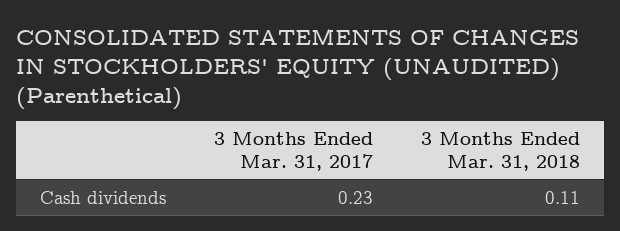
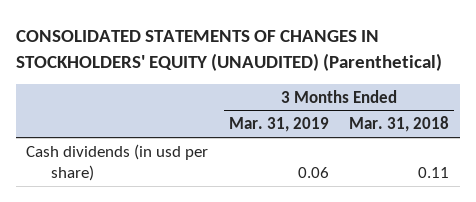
- | 3 Months Ended Mar. 31, 2017 | 3 Months Ended Mar. 31, 2018
+ | 3 Months Ended Mar. 31, 2019 | 3 Months Ended Mar. 31, 2018
- Cash dividends | 0.23 | 0.11
+ Cash dividends (in usd per share) | 0.06 | 0.11

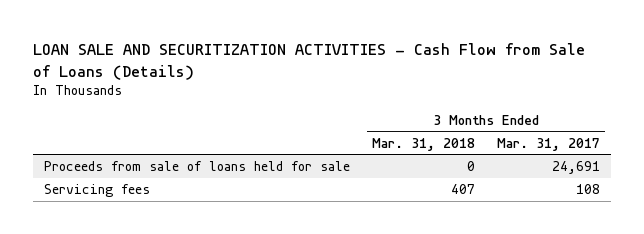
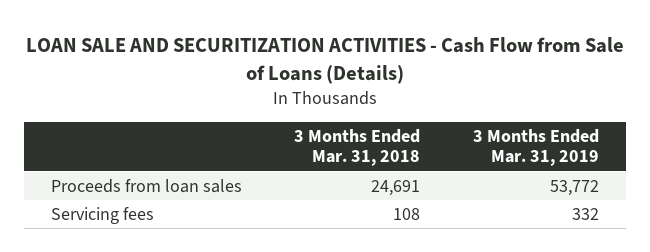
- | 3 Months Ended Mar. 31, 2018 | 3 Months Ended Mar. 31, 2017
+ | 3 Months Ended Mar. 31, 2018 | 3 Months Ended Mar. 31, 2019
- Proceeds from sale of loans held for sale | 0 | 24,691
- Servicing fees | 407 | 108
+ Proceeds from loan sales | 24,691 | 53,772
+ Servicing fees | 108 | 332

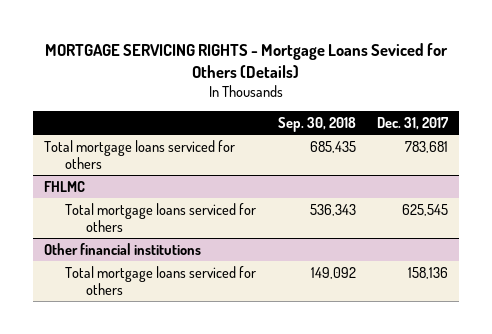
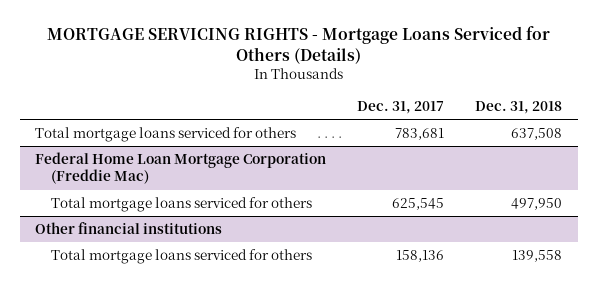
- MORTGAGE SERVICING RIGHTS - Mortgage Loans Seviced for Others (Details)
+ MORTGAGE SERVICING RIGHTS - Mortgage Loans Serviced for Others (Details)
- | Sep. 30, 2018 | Dec. 31, 2017
+ | Dec. 31, 2017 | Dec. 31, 2018
- FHLMC
+ Federal Home Loan Mortgage Corporation (Freddie Mac)

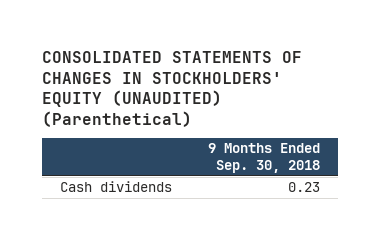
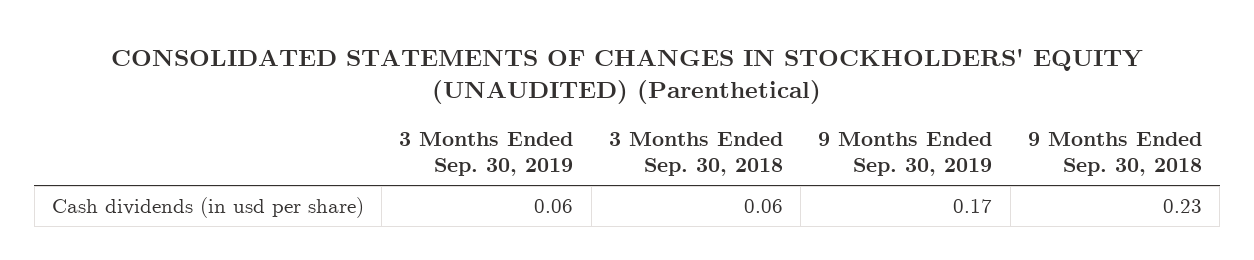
- | 9 Months Ended Sep. 30, 2018
+ | 3 Months Ended Sep. 30, 2019 | 3 Months Ended Sep. 30, 2018 | 9 Months Ended Sep. 30, 2019 | 9 Months Ended Sep. 30, 2018
- Cash dividends | 0.23
+ Cash dividends (in usd per share) | 0.06 | 0.06 | 0.17 | 0.23

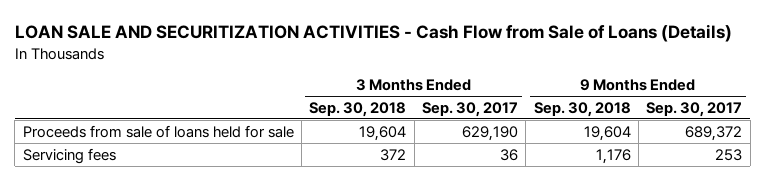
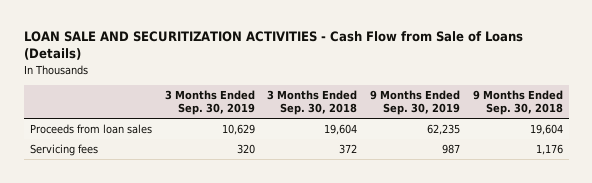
- | 3 Months Ended Sep. 30, 2018 | 3 Months Ended Sep. 30, 2017 | 9 Months Ended Sep. 30, 2018 | 9 Months Ended Sep. 30, 2017
+ | 3 Months Ended Sep. 30, 2019 | 3 Months Ended Sep. 30, 2018 | 9 Months Ended Sep. 30, 2019 | 9 Months Ended Sep. 30, 2018
- Proceeds from sale of loans held for sale | 19,604 | 629,190 | 19,604 | 689,372
+ Proceeds from loan sales | 10,629 | 19,604 | 62,235 | 19,604

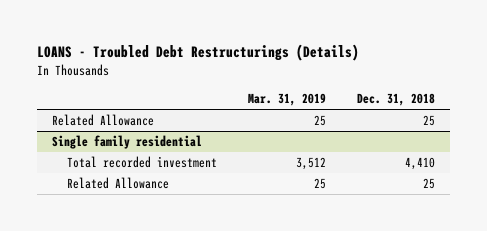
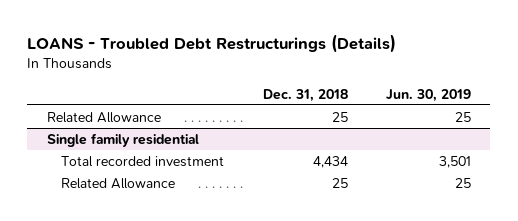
- | Mar. 31, 2019 | Dec. 31, 2018
+ | Dec. 31, 2018 | Jun. 30, 2019
@ Single family residential
- Total recorded investment | 3,512 | 4,410
+ Total recorded investment | 4,434 | 3,501

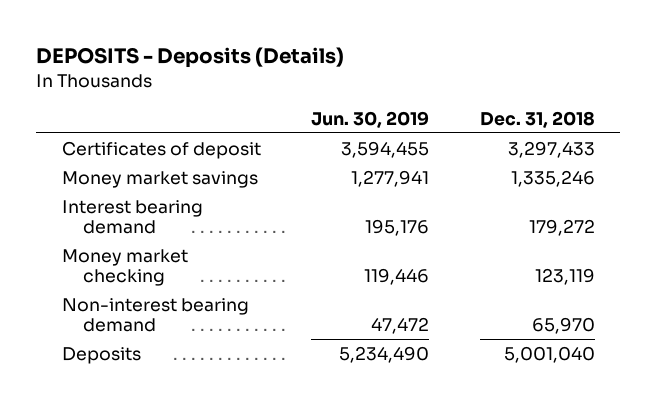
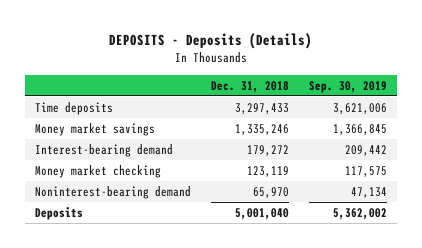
- | Jun. 30, 2019 | Dec. 31, 2018
+ | Dec. 31, 2018 | Sep. 30, 2019
- Certificates of deposit | 3,594,455 | 3,297,433
+ Time deposits | 3,297,433 | 3,621,006
- Interest bearing demand | 195,176 | 179,272
+ Interest-bearing demand | 179,272 | 209,442
- Non-interest bearing demand | 47,472 | 65,970
+ Noninterest-bearing demand | 65,970 | 47,134

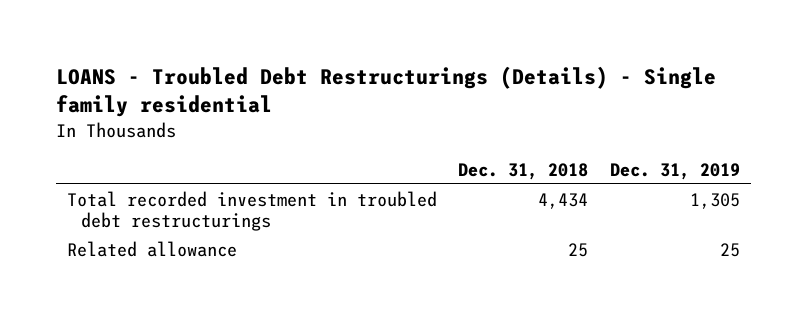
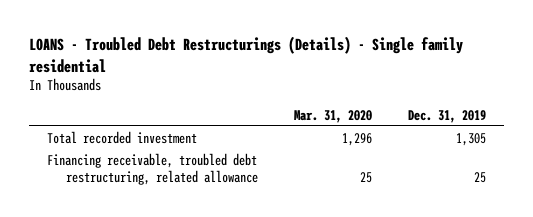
- | Dec. 31, 2018 | Dec. 31, 2019
+ | Mar. 31, 2020 | Dec. 31, 2019
- Total recorded investment in troubled debt restructurings | 4,434 | 1,305
- Related allowance | 25 | 25
+ Total recorded investment | 1,296 | 1,305
+ Financing receivable, troubled debt restructuring, related allowance | 25 | 25

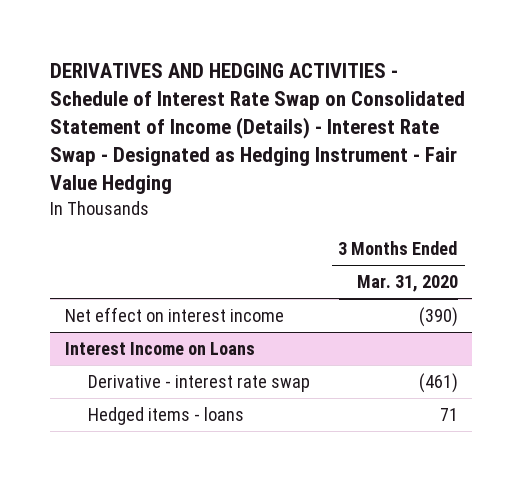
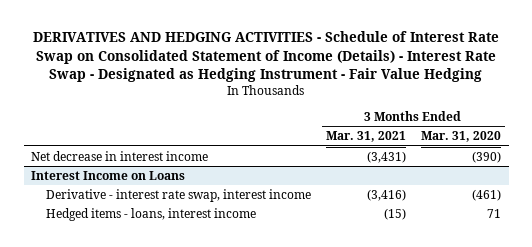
- | 3 Months Ended Mar. 31, 2020
+ | 3 Months Ended Mar. 31, 2021 | 3 Months Ended Mar. 31, 2020
- Net effect on interest income | (390)
+ Net decrease in interest income | (3,431) | (390)
@ Interest Income on Loans
- Derivative - interest rate swap | (461)
- Hedged items - loans | 71
+ Derivative - interest rate swap, interest income | (3,416) | (461)
+ Hedged items - loans, interest income | (15) | 71

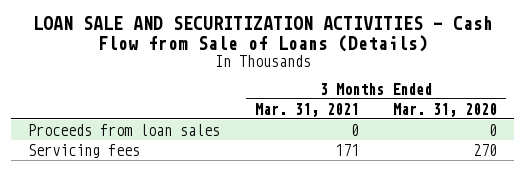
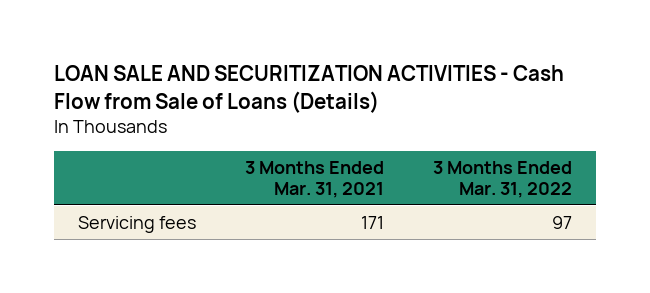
- | 3 Months Ended Mar. 31, 2021 | 3 Months Ended Mar. 31, 2020
+ | 3 Months Ended Mar. 31, 2021 | 3 Months Ended Mar. 31, 2022
- Proceeds from loan sales | 0 | 0

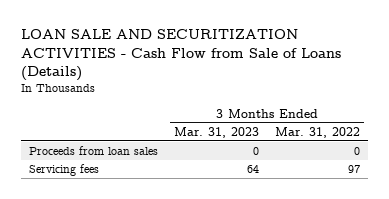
- | 3 Months Ended Mar. 31, 2021 | 3 Months Ended Mar. 31, 2022
+ | 3 Months Ended Mar. 31, 2023 | 3 Months Ended Mar. 31, 2022
+ Proceeds from loan sales | 0 | 0

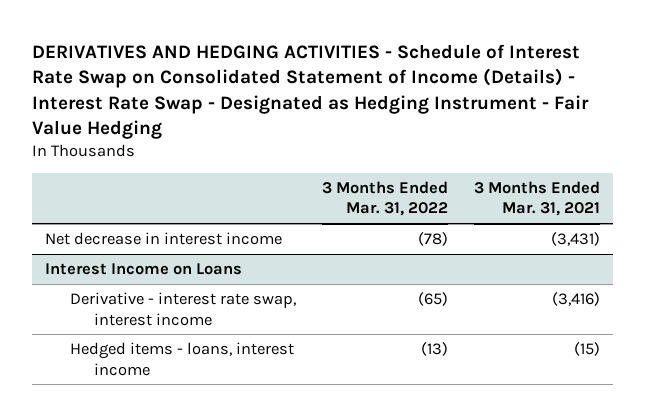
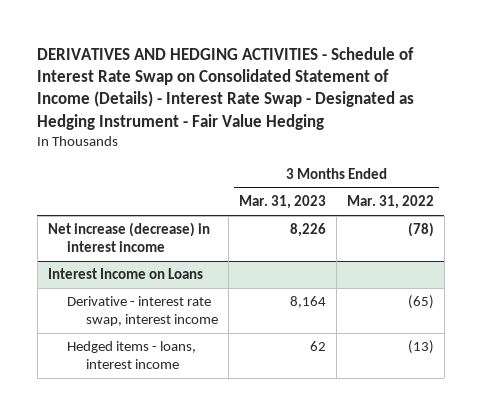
- | 3 Months Ended Mar. 31, 2022 | 3 Months Ended Mar. 31, 2021
+ | 3 Months Ended Mar. 31, 2023 | 3 Months Ended Mar. 31, 2022
- Net decrease in interest income | (78) | (3,431)
+ Net increase (decrease) in interest income | 8,226 | (78)

